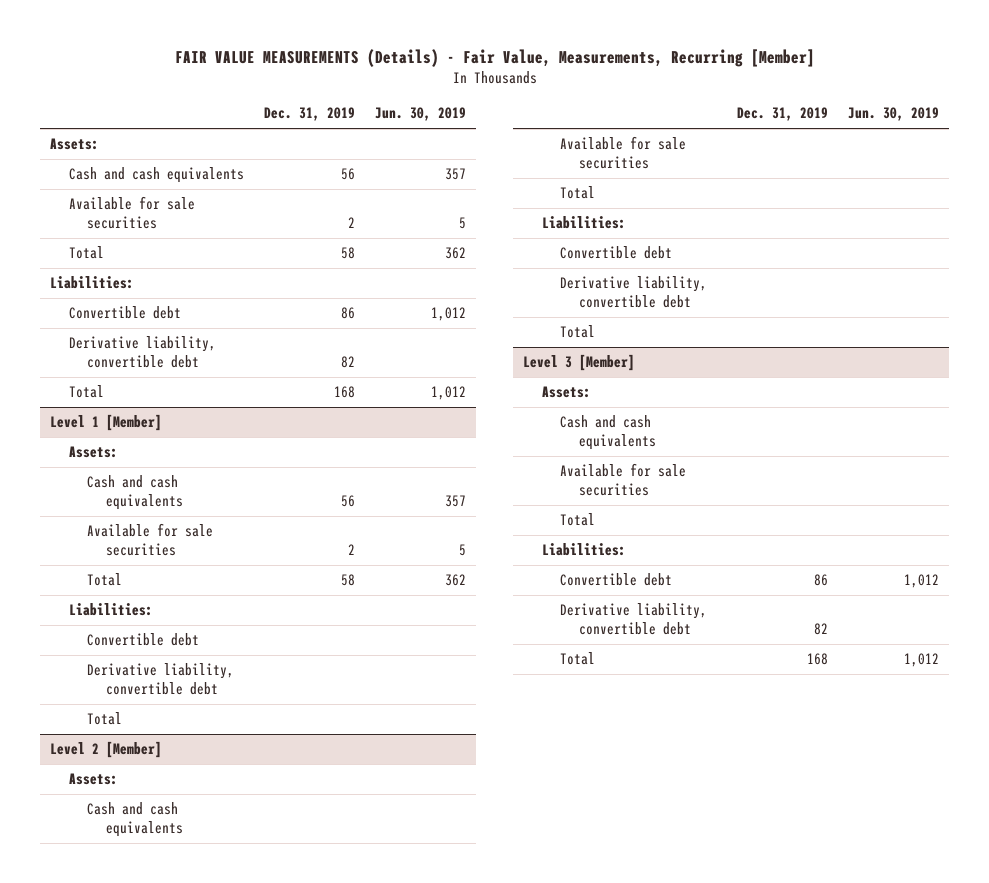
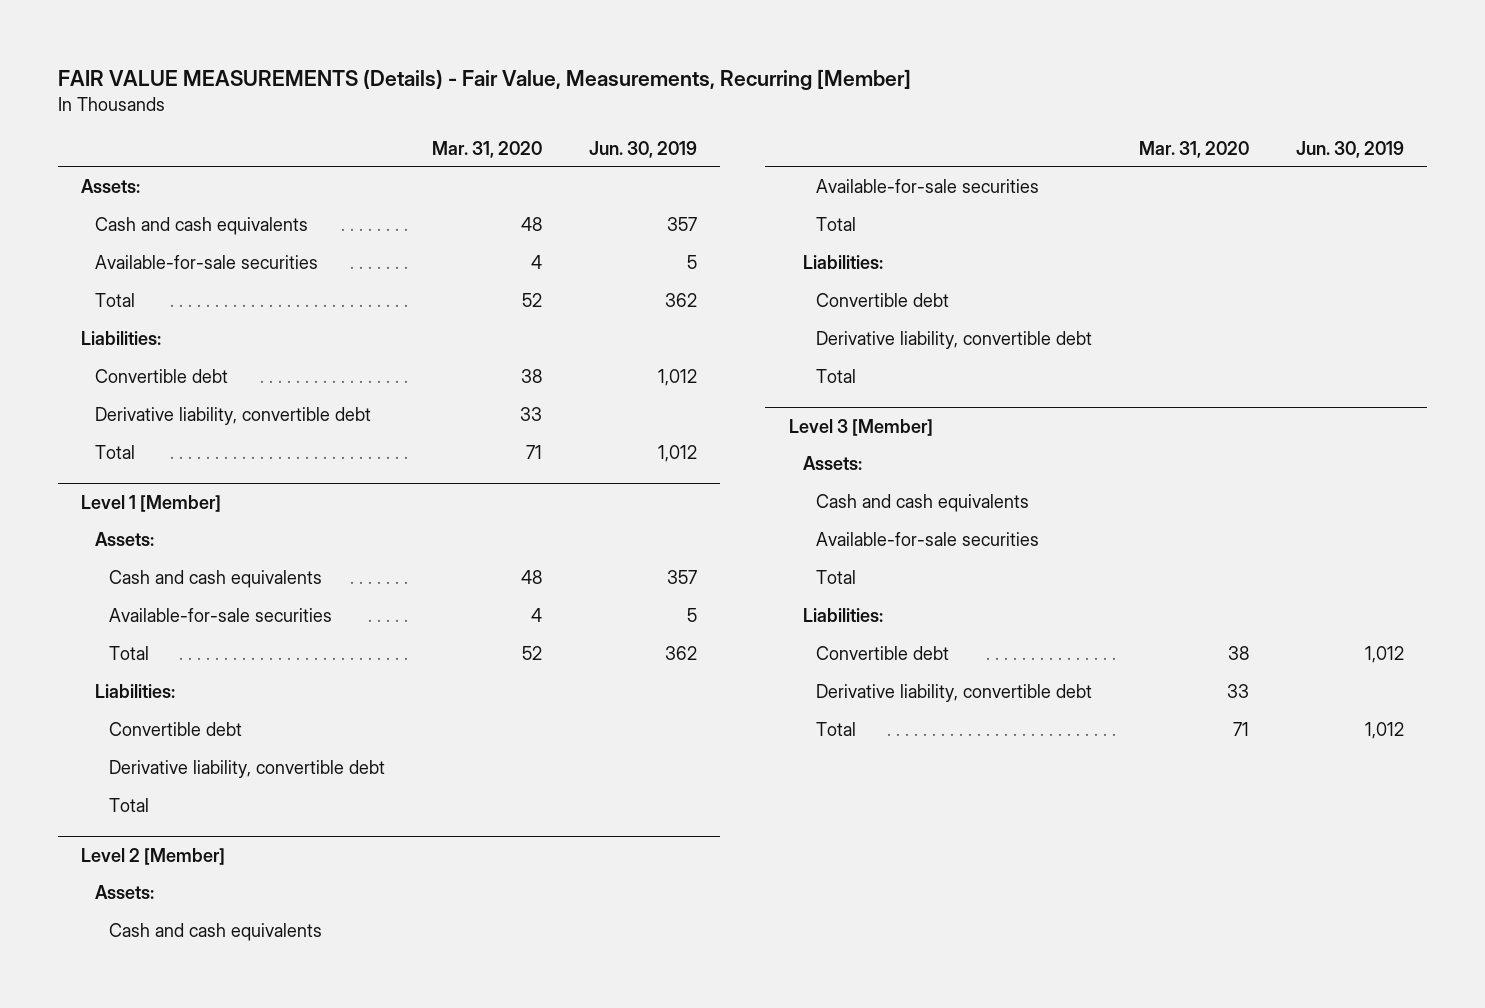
- | Dec. 31, 2019 | Jun. 30, 2019
+ | Mar. 31, 2020 | Jun. 30, 2019
- Available for sale securities | 2 | 5
+ Available-for-sale securities | 4 | 5
@ Level 1 [Member]
- Available for sale securities | 2 | 5
+ Available-for-sale securities | 4 | 5
@ Level 2 [Member]
- Available for sale securities
+ Available-for-sale securities
@ Level 3 [Member]
- Available for sale securities
+ Available-for-sale securities

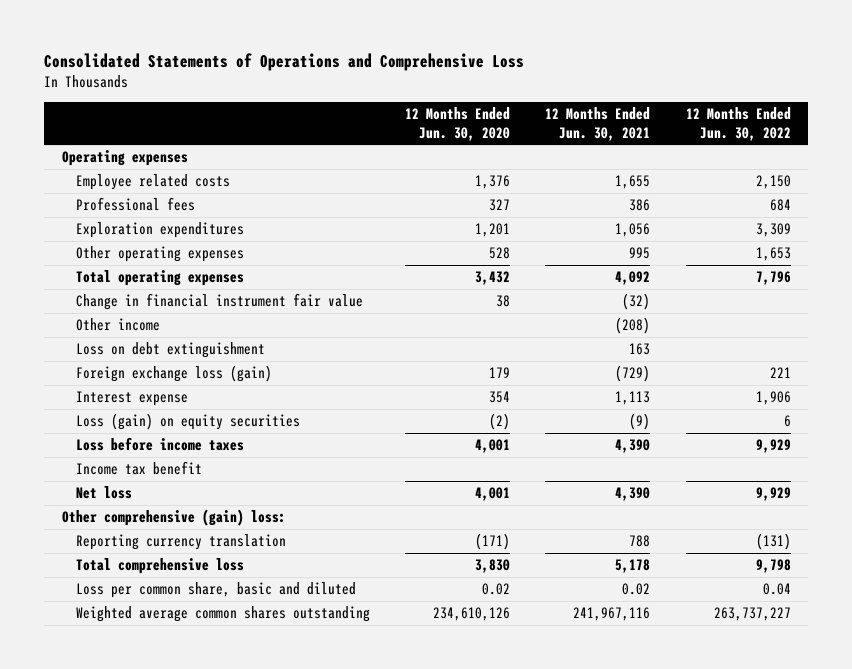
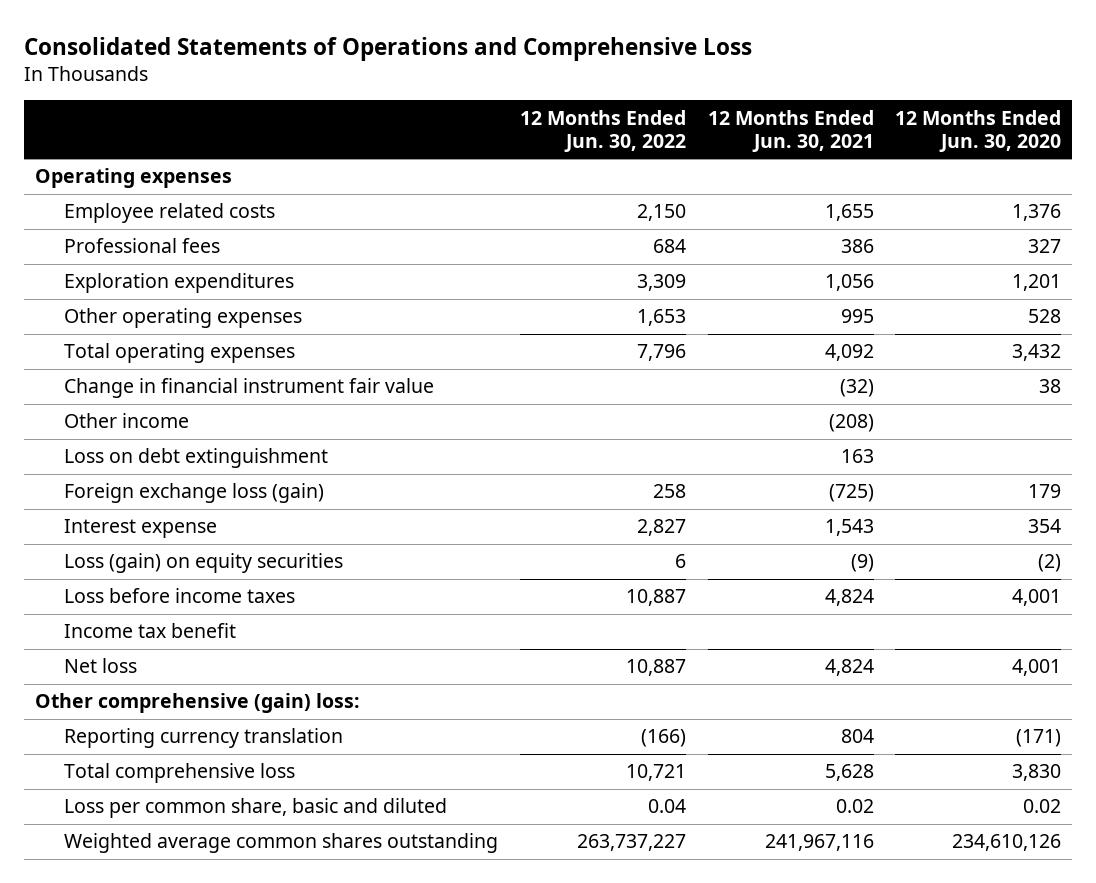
- | 12 Months Ended Jun. 30, 2020 | 12 Months Ended Jun. 30, 2021 | 12 Months Ended Jun. 30, 2022
+ | 12 Months Ended Jun. 30, 2022 | 12 Months Ended Jun. 30, 2021 | 12 Months Ended Jun. 30, 2020
- Foreign exchange loss (gain) | 179 | (729) | 221
- Interest expense | 354 | 1,113 | 1,906
+ Foreign exchange loss (gain) | 258 | (725) | 179
+ Interest expense | 2,827 | 1,543 | 354
- Loss before income taxes | 4,001 | 4,390 | 9,929
+ Loss before income taxes | 10,887 | 4,824 | 4,001
- Net loss | 4,001 | 4,390 | 9,929
+ Net loss | 10,887 | 4,824 | 4,001
- Reporting currency translation | (171) | 788 | (131)
- Total comprehensive loss | 3,830 | 5,178 | 9,798
+ Reporting currency translation | (166) | 804 | (171)
+ Total comprehensive loss | 10,721 | 5,628 | 3,830

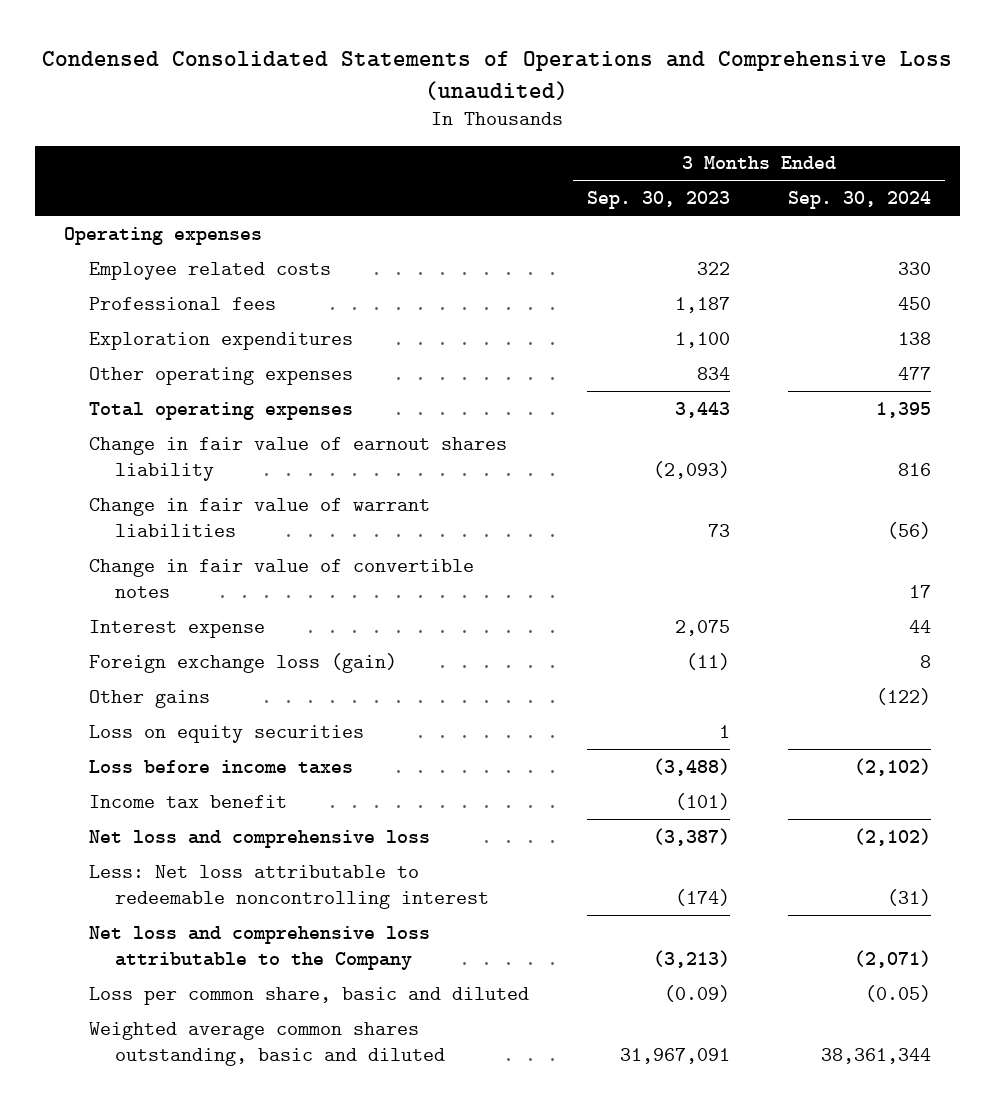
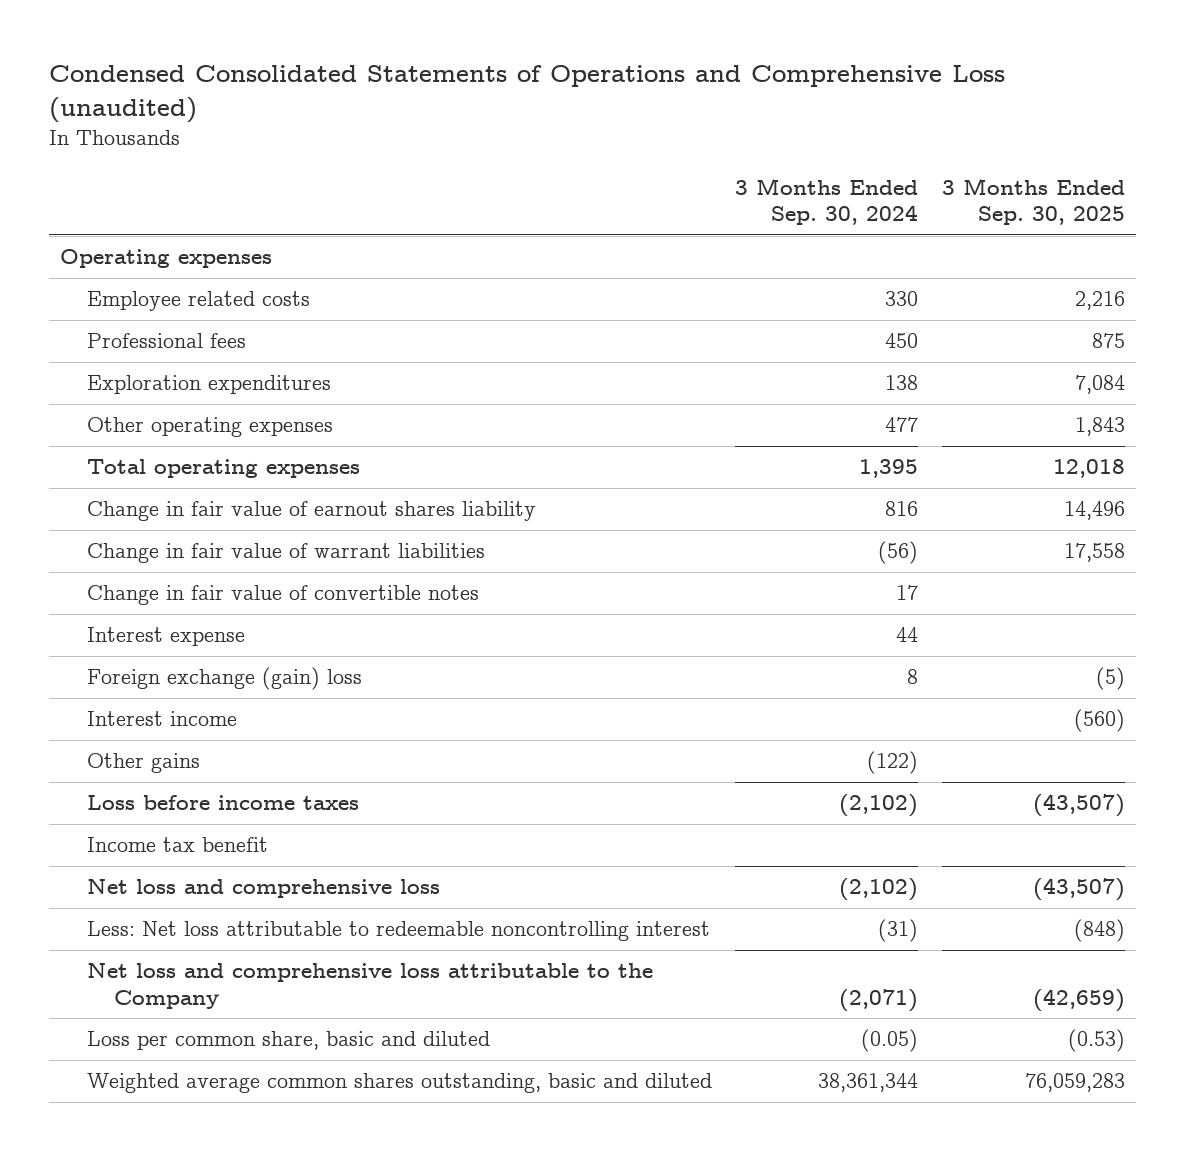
- | 3 Months Ended Sep. 30, 2023 | 3 Months Ended Sep. 30, 2024
+ | 3 Months Ended Sep. 30, 2024 | 3 Months Ended Sep. 30, 2025
- Foreign exchange loss (gain) | (11) | 8
+ Foreign exchange (gain) loss | 8 | (5)
+ Interest income | | (560)
- Loss on equity securities | 1 |

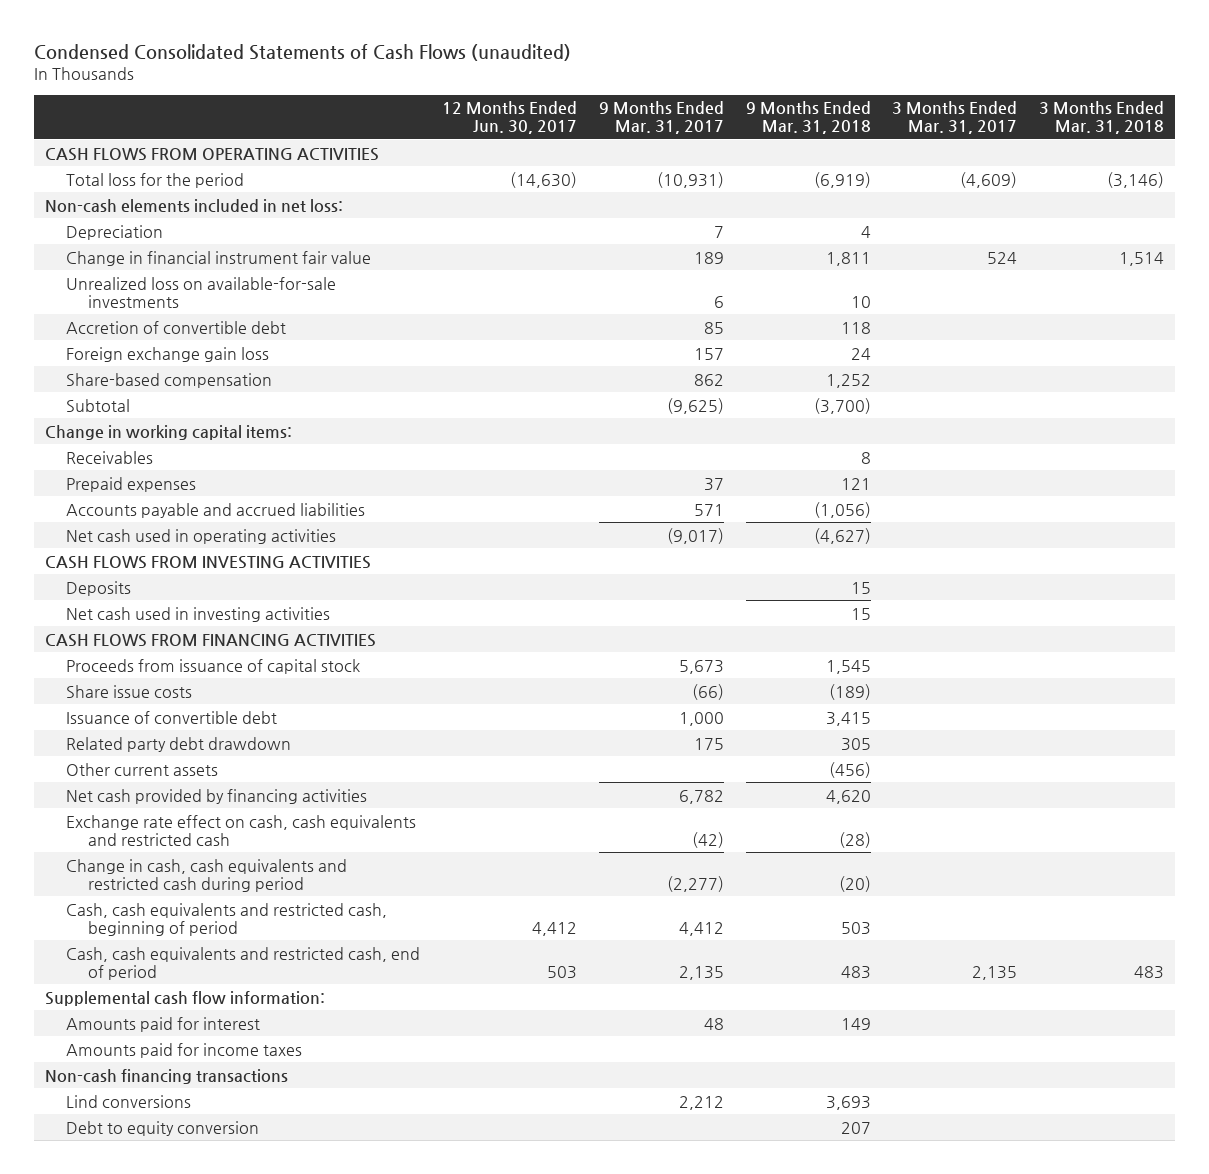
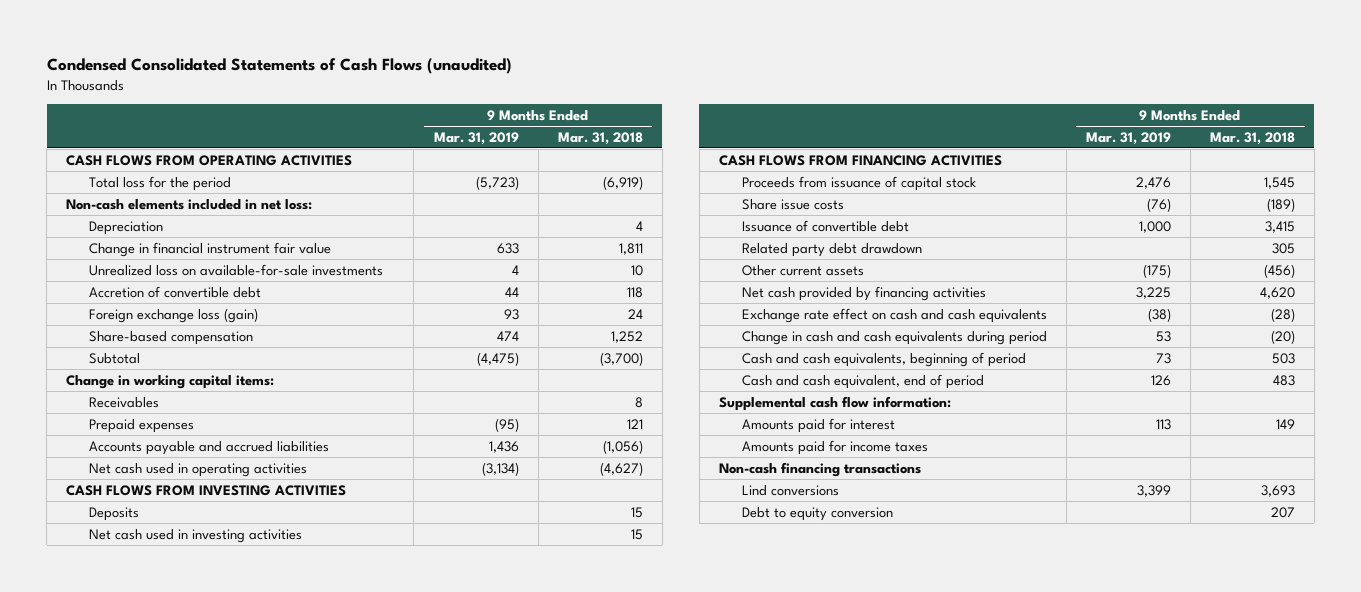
- | 12 Months Ended Jun. 30, 2017 | 9 Months Ended Mar. 31, 2017 | 9 Months Ended Mar. 31, 2018 | 3 Months Ended Mar. 31, 2017 | 3 Months Ended Mar. 31, 2018
+ | 9 Months Ended Mar. 31, 2019 | 9 Months Ended Mar. 31, 2018
- Foreign exchange gain loss | | 157 | 24 | |
+ Foreign exchange loss (gain) | 93 | 24
- Exchange rate effect on cash, cash equivalents and restricted cash | | (42) | (28) | |
- Change in cash, cash equivalents and restricted cash during period | | (2,277) | (20) | |
- Cash, cash equivalents and restricted cash, beginning of period | 4,412 | 4,412 | 503 | |
- Cash, cash equivalents and restricted cash, end of period | 503 | 2,135 | 483 | 2,135 | 483
+ Exchange rate effect on cash and cash equivalents | (38) | (28)
+ Change in cash and cash equivalents during period | 53 | (20)
+ Cash and cash equivalents, beginning of period | 73 | 503
+ Cash and cash equivalent, end of period | 126 | 483

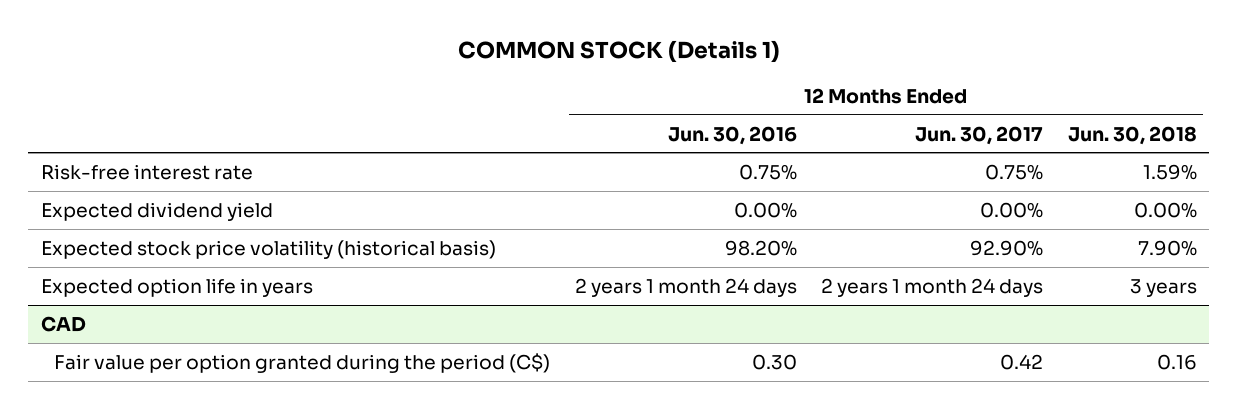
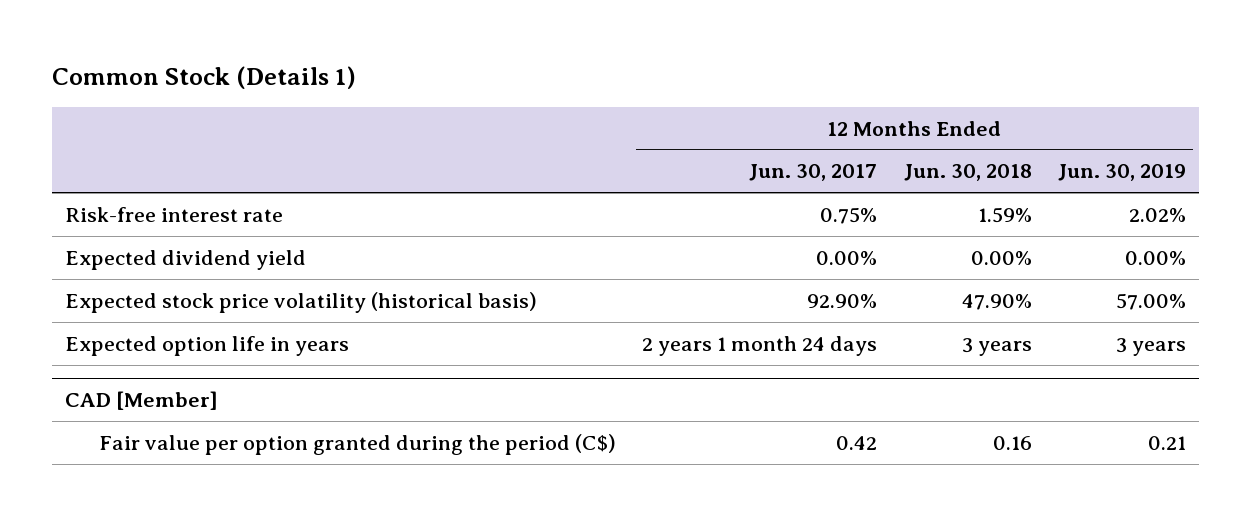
- COMMON STOCK (Details 1)
+ Common Stock (Details 1)
- | 12 Months Ended Jun. 30, 2016 | 12 Months Ended Jun. 30, 2017 | 12 Months Ended Jun. 30, 2018
+ | 12 Months Ended Jun. 30, 2017 | 12 Months Ended Jun. 30, 2018 | 12 Months Ended Jun. 30, 2019
- Expected stock price volatility (historical basis) | 98.20% | 92.90% | 7.90%
+ Expected stock price volatility (historical basis) | 92.90% | 47.90% | 57.00%
- CAD
+ CAD [Member]

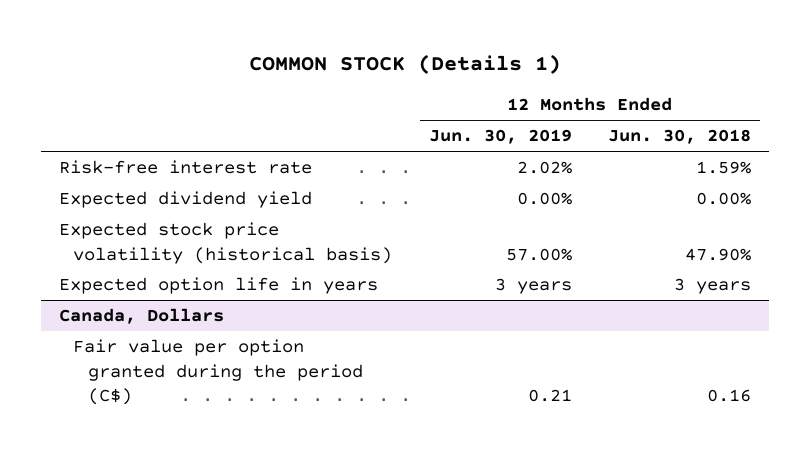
- Common Stock (Details 1)
+ COMMON STOCK (Details 1)
- | 12 Months Ended Jun. 30, 2017 | 12 Months Ended Jun. 30, 2018 | 12 Months Ended Jun. 30, 2019
+ | 12 Months Ended Jun. 30, 2019 | 12 Months Ended Jun. 30, 2018
- CAD [Member]
+ Canada, Dollars

